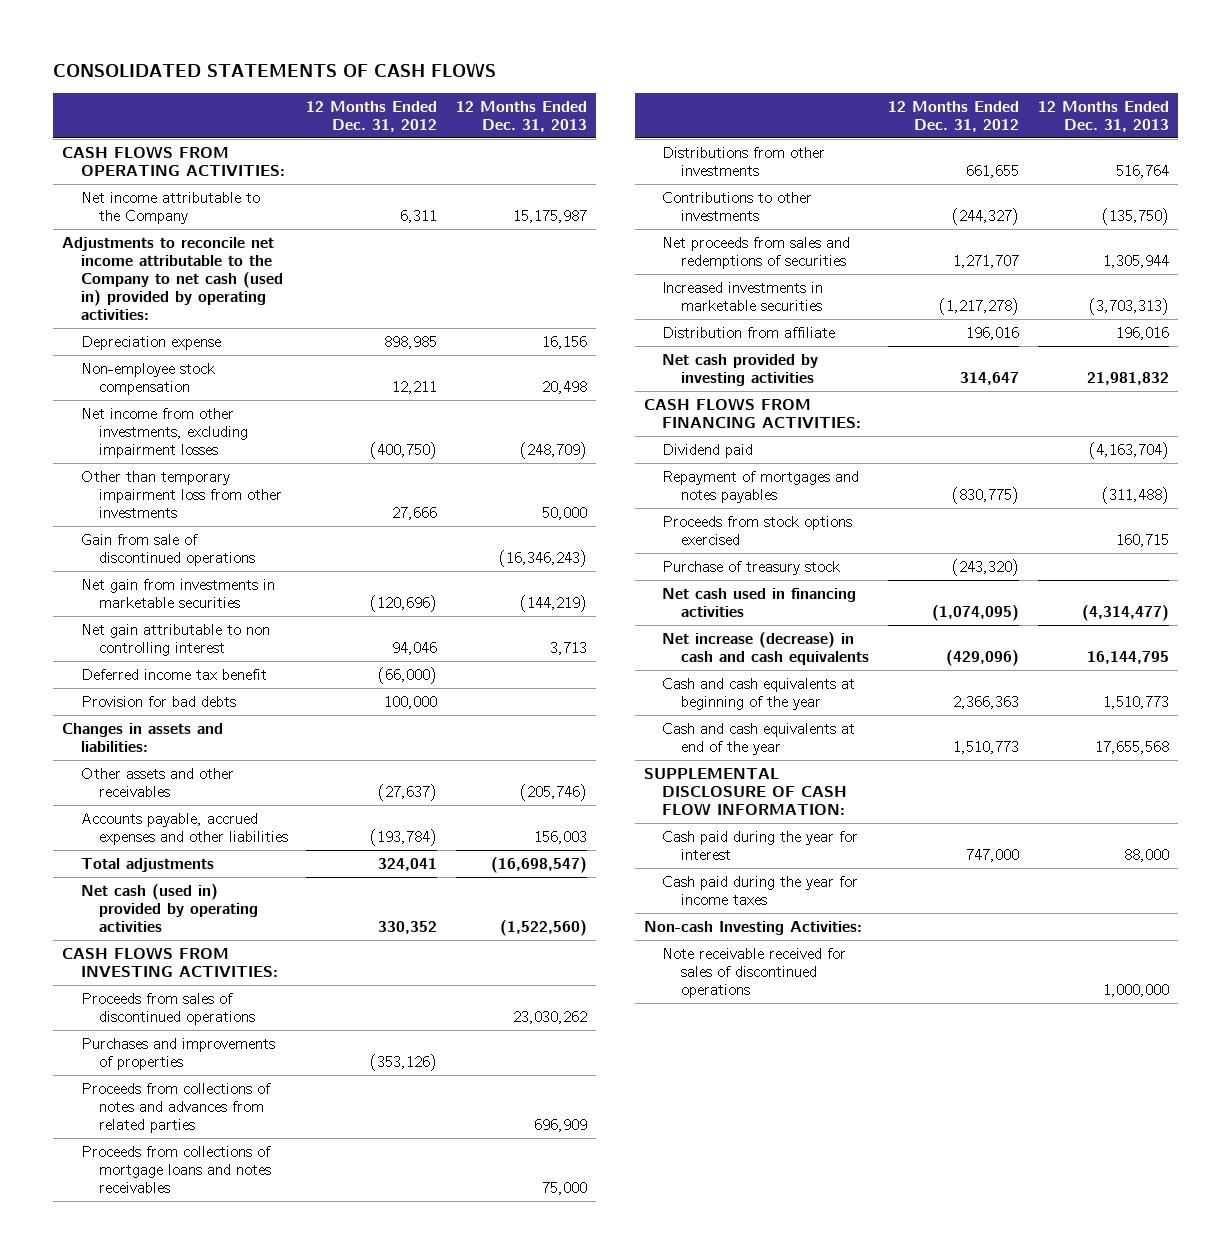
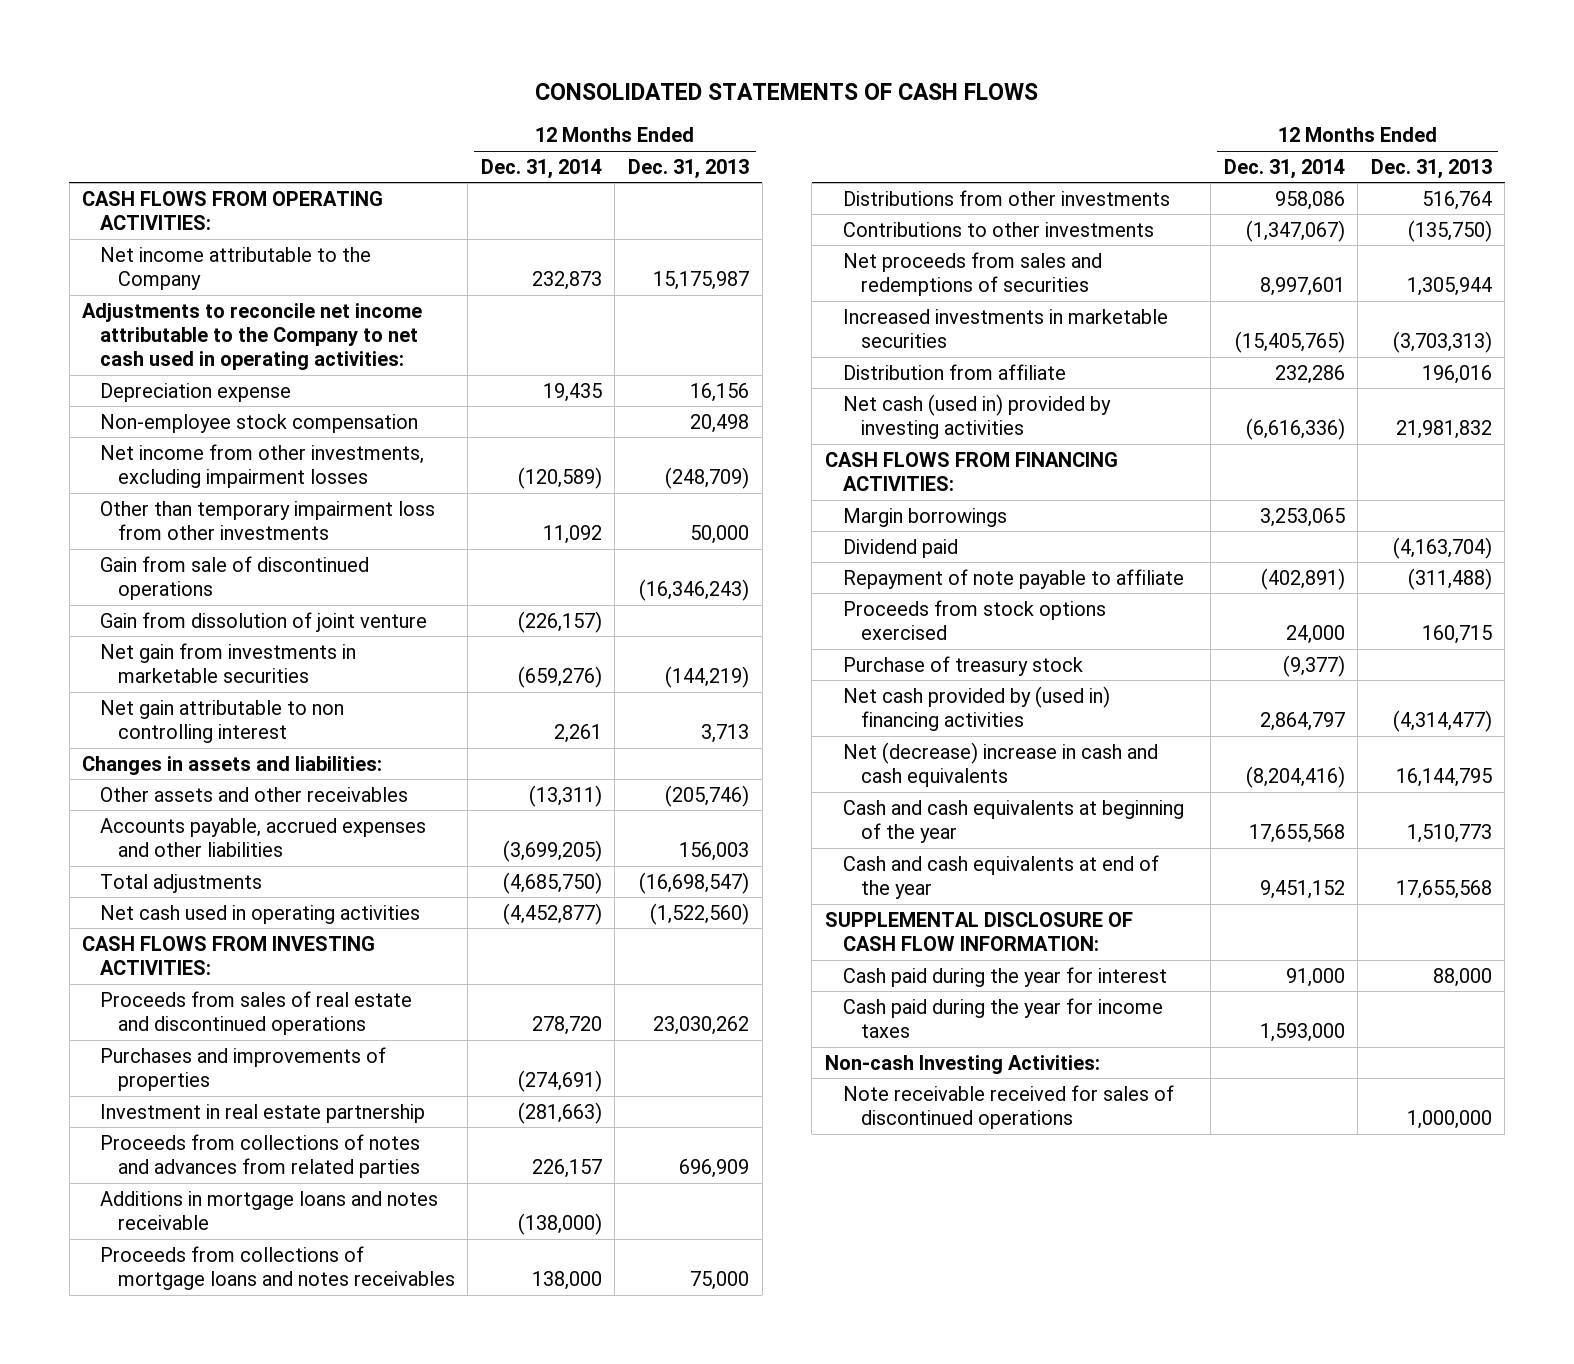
- | 12 Months Ended Dec. 31, 2012 | 12 Months Ended Dec. 31, 2013
+ | 12 Months Ended Dec. 31, 2014 | 12 Months Ended Dec. 31, 2013
- Adjustments to reconcile net income attributable to the Company to net cash (used in) provided by operating activities:
+ Adjustments to reconcile net income attributable to the Company to net cash used in operating activities:
+ Gain from dissolution of joint venture | (226,157) |
- Deferred income tax benefit | (66,000) |
- Provision for bad debts | 100,000 |
- Net cash (used in) provided by operating activities | 330,352 | (1,522,560)
+ Net cash used in operating activities | (4,452,877) | (1,522,560)
- Proceeds from sales of discontinued operations | | 23,030,262
+ Proceeds from sales of real estate and discontinued operations | 278,720 | 23,030,262
+ Investment in real estate partnership | (281,663) |
+ Additions in mortgage loans and notes receivable | (138,000) |
- Net cash provided by investing activities | 314,647 | 21,981,832
+ Net cash (used in) provided by investing activities | (6,616,336) | 21,981,832
+ Margin borrowings | 3,253,065 |
- Repayment of mortgages and notes payables | (830,775) | (311,488)
+ Repayment of note payable to affiliate | (402,891) | (311,488)
- Net cash used in financing activities | (1,074,095) | (4,314,477)
- Net increase (decrease) in cash and cash equivalents | (429,096) | 16,144,795
+ Net cash provided by (used in) financing activities | 2,864,797 | (4,314,477)
+ Net (decrease) increase in cash and cash equivalents | (8,204,416) | 16,144,795

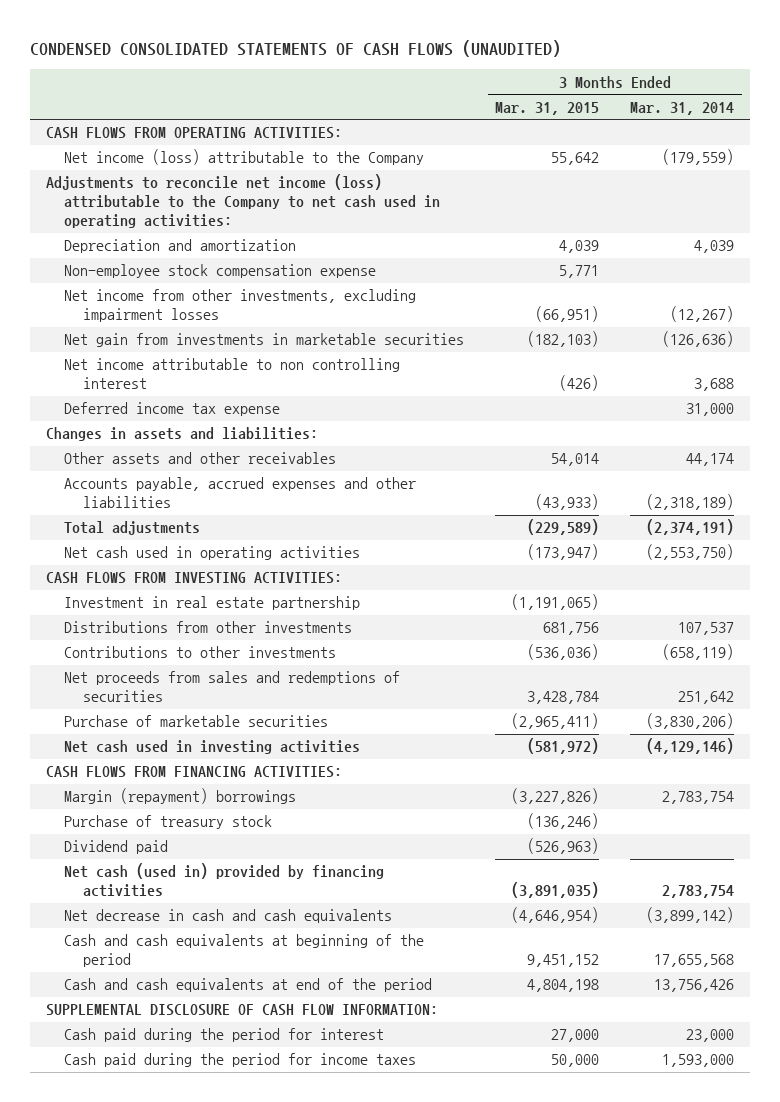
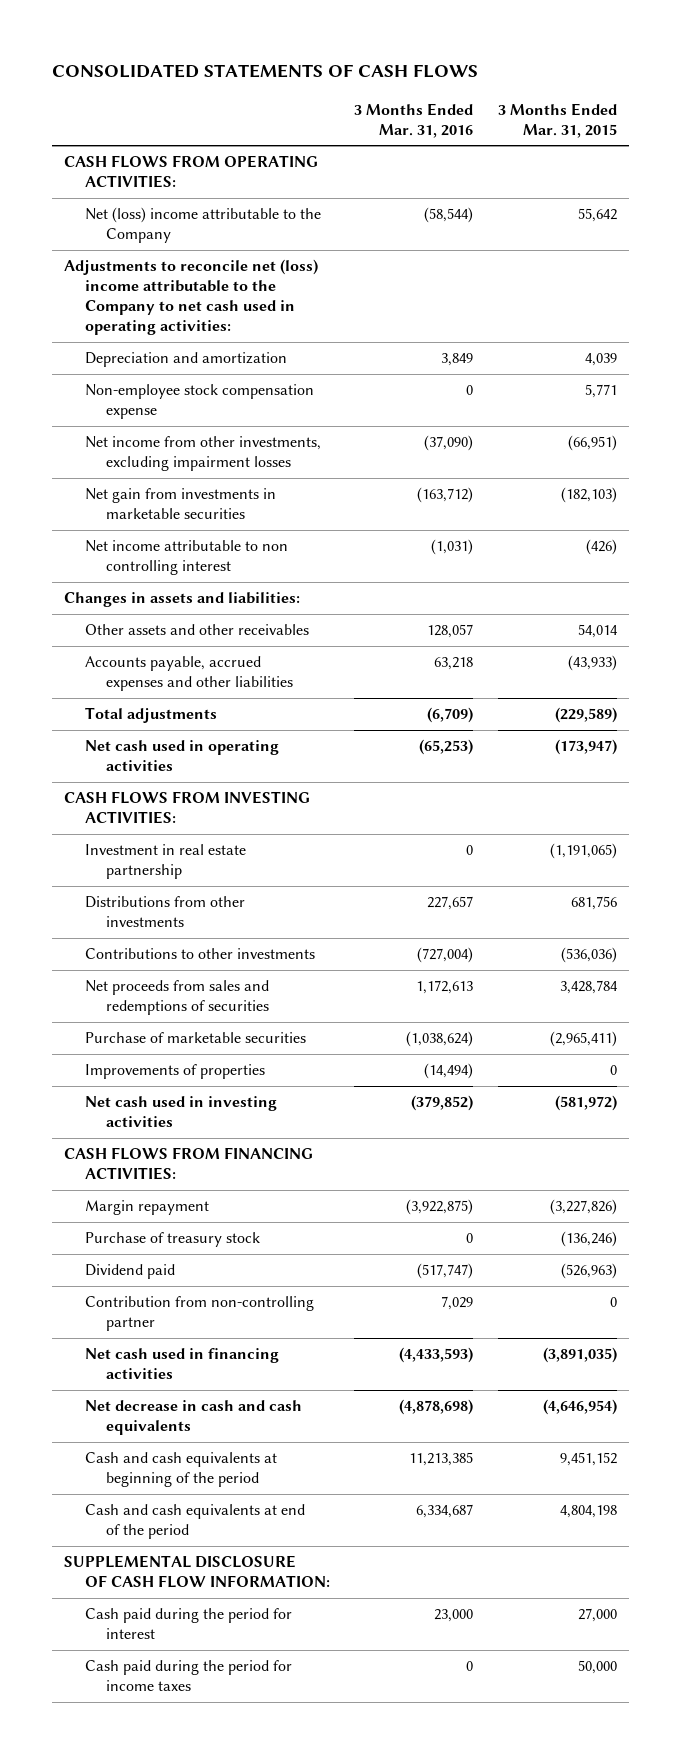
- CONDENSED CONSOLIDATED STATEMENTS OF CASH FLOWS (UNAUDITED)
+ CONSOLIDATED STATEMENTS OF CASH FLOWS
- | 3 Months Ended Mar. 31, 2015 | 3 Months Ended Mar. 31, 2014
+ | 3 Months Ended Mar. 31, 2016 | 3 Months Ended Mar. 31, 2015
- Net income (loss) attributable to the Company | 55,642 | (179,559)
- Adjustments to reconcile net income (loss) attributable to the Company to net cash used in operating activities:
+ Net (loss) income attributable to the Company | (58,544) | 55,642
+ Adjustments to reconcile net (loss) income attributable to the Company to net cash used in operating activities:
- Deferred income tax expense | | 31,000
+ Improvements of properties | (14,494) | 0
- Margin (repayment) borrowings | (3,227,826) | 2,783,754
+ Margin repayment | (3,922,875) | (3,227,826)
- Net cash (used in) provided by financing activities | (3,891,035) | 2,783,754
+ Contribution from non-controlling partner | 7,029 | 0
+ Net cash used in financing activities | (4,433,593) | (3,891,035)

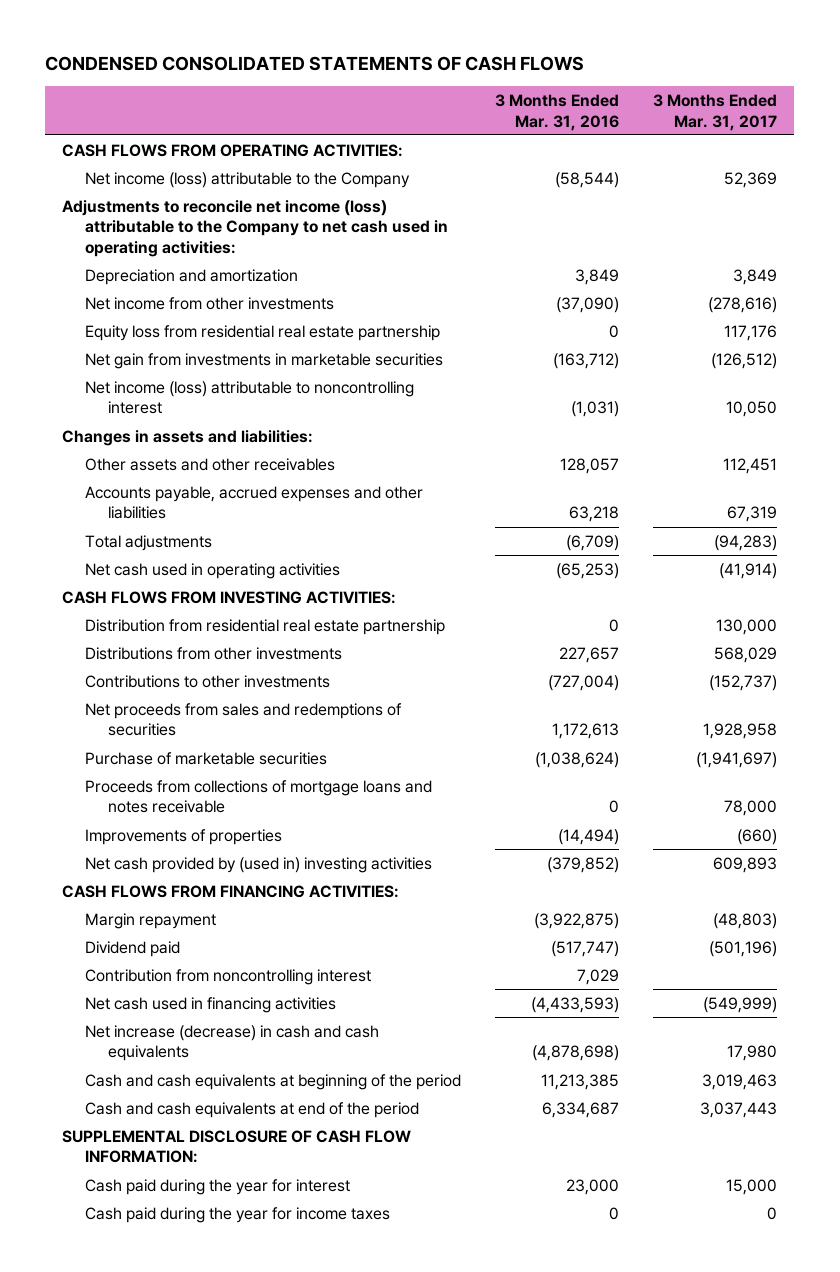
- CONSOLIDATED STATEMENTS OF CASH FLOWS
+ CONDENSED CONSOLIDATED STATEMENTS OF CASH FLOWS
- | 3 Months Ended Mar. 31, 2016 | 3 Months Ended Mar. 31, 2015
+ | 3 Months Ended Mar. 31, 2016 | 3 Months Ended Mar. 31, 2017
- Net (loss) income attributable to the Company | (58,544) | 55,642
- Adjustments to reconcile net (loss) income attributable to the Company to net cash used in operating activities:
+ Net income (loss) attributable to the Company | (58,544) | 52,369
+ Adjustments to reconcile net income (loss) attributable to the Company to net cash used in operating activities:
- Non-employee stock compensation expense | 0 | 5,771
- Net income from other investments, excluding impairment losses | (37,090) | (66,951)
+ Net income from other investments | (37,090) | (278,616)
+ Equity loss from residential real estate partnership | 0 | 117,176
- Net income attributable to non controlling interest | (1,031) | (426)
+ Net income (loss) attributable to noncontrolling interest | (1,031) | 10,050
- Investment in real estate partnership | 0 | (1,191,065)
+ Distribution from residential real estate partnership | 0 | 130,000
+ Proceeds from collections of mortgage loans and notes receivable | 0 | 78,000
- Net cash used in investing activities | (379,852) | (581,972)
+ Net cash provided by (used in) investing activities | (379,852) | 609,893
- Purchase of treasury stock | 0 | (136,246)
- Contribution from non-controlling partner | 7,029 | 0
+ Contribution from noncontrolling interest | 7,029 |
- Net decrease in cash and cash equivalents | (4,878,698) | (4,646,954)
+ Net increase (decrease) in cash and cash equivalents | (4,878,698) | 17,980
- Cash paid during the period for interest | 23,000 | 27,000
- Cash paid during the period for income taxes | 0 | 50,000
+ Cash paid during the year for interest | 23,000 | 15,000
+ Cash paid during the year for income taxes | 0 | 0

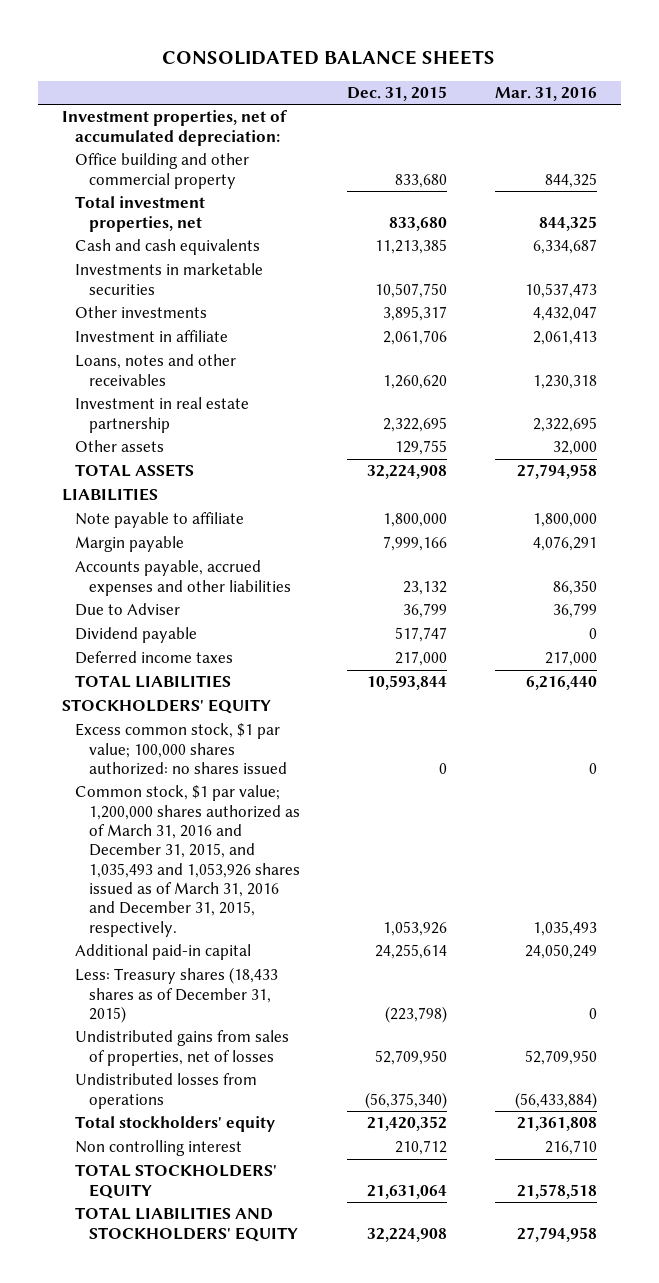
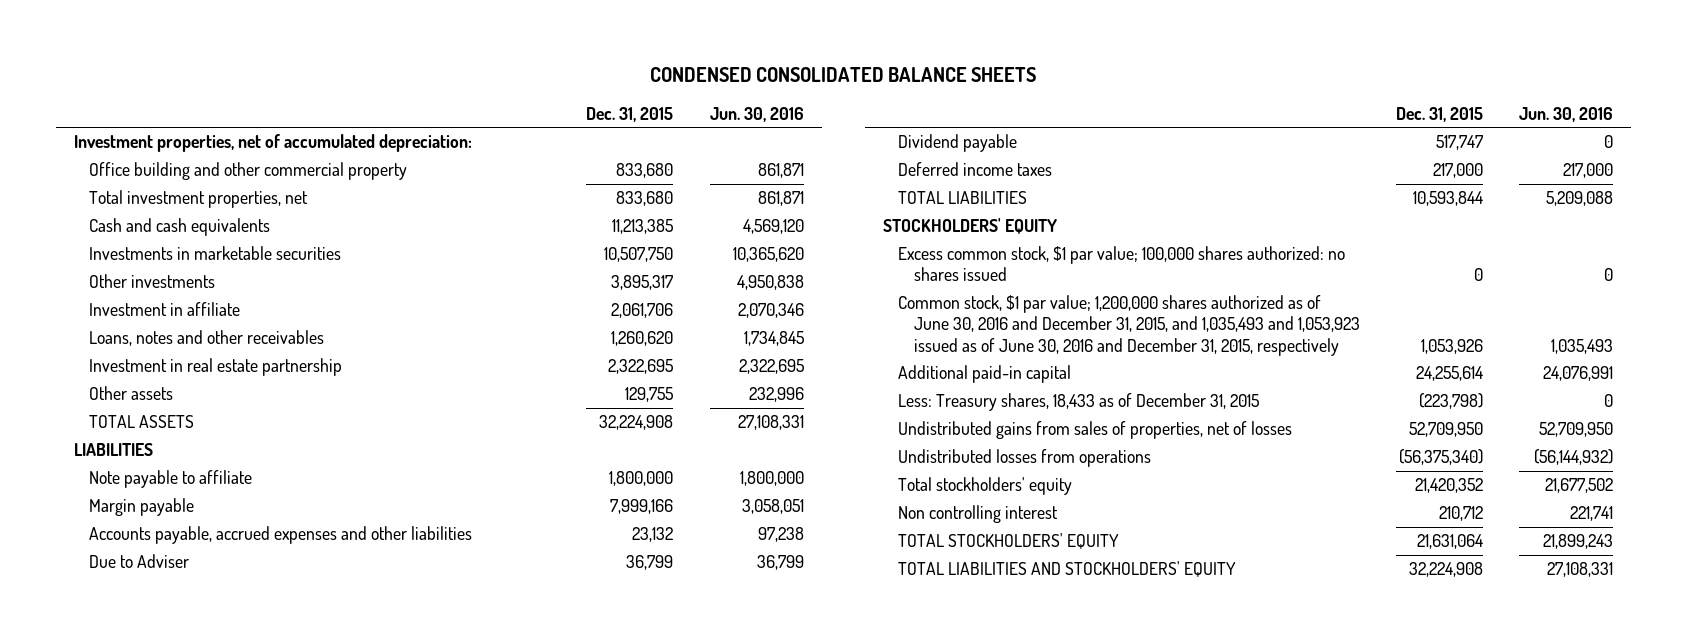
- CONSOLIDATED BALANCE SHEETS
+ CONDENSED CONSOLIDATED BALANCE SHEETS
- | Dec. 31, 2015 | Mar. 31, 2016
+ | Dec. 31, 2015 | Jun. 30, 2016
- Common stock, $1 par value; 1,200,000 shares authorized as of March 31, 2016 and December 31, 2015, and 1,035,493 and 1,053,926 shares issued as of March 31, 2016 and December 31, 2015, respectively. | 1,053,926 | 1,035,493
+ Common stock, $1 par value; 1,200,000 shares authorized as of June 30, 2016 and December 31, 2015, and 1,035,493 and 1,053,923 issued as of June 30, 2016 and December 31, 2015, respectively | 1,053,926 | 1,035,493
- Less: Treasury shares (18,433 shares as of December 31, 2015) | (223,798) | 0
+ Less: Treasury shares, 18,433 as of December 31, 2015 | (223,798) | 0

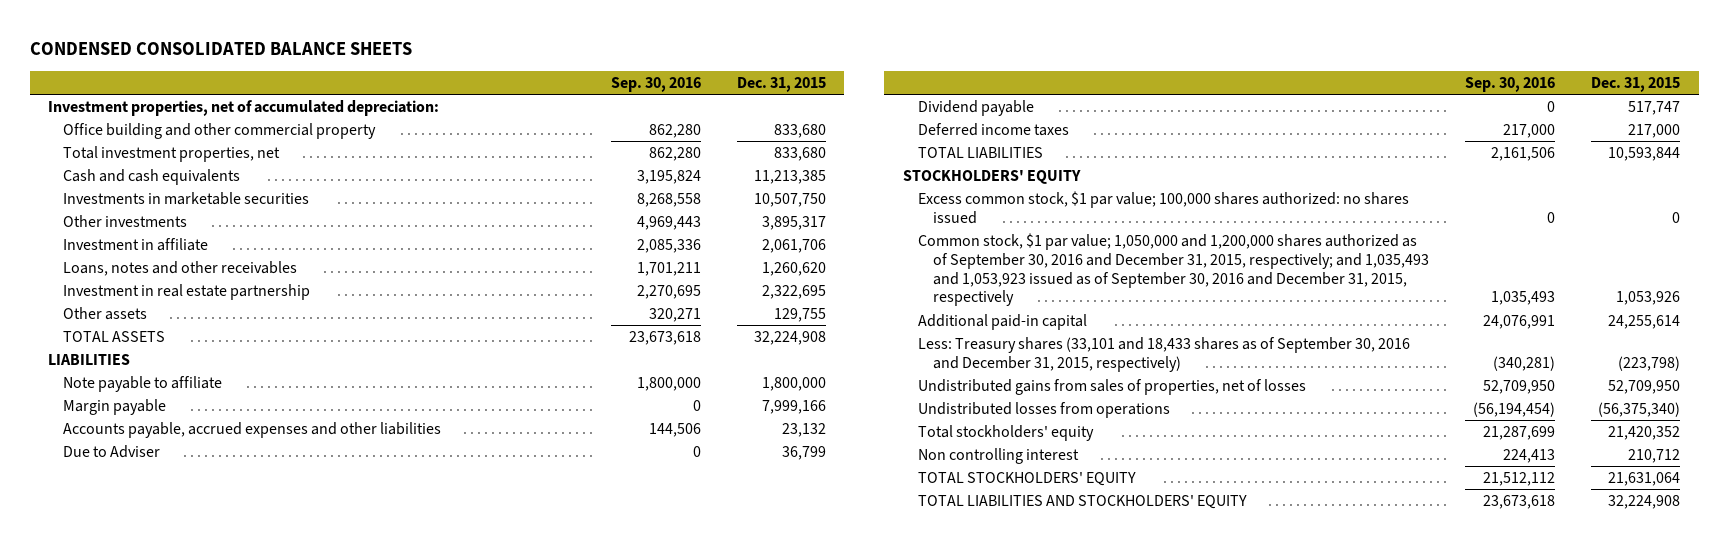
- | Dec. 31, 2015 | Jun. 30, 2016
+ | Sep. 30, 2016 | Dec. 31, 2015
- Common stock, $1 par value; 1,200,000 shares authorized as of June 30, 2016 and December 31, 2015, and 1,035,493 and 1,053,923 issued as of June 30, 2016 and December 31, 2015, respectively | 1,053,926 | 1,035,493
+ Common stock, $1 par value; 1,050,000 and 1,200,000 shares authorized as of September 30, 2016 and December 31, 2015, respectively; and 1,035,493 and 1,053,923 issued as of September 30, 2016 and December 31, 2015, respectively | 1,035,493 | 1,053,926
- Less: Treasury shares, 18,433 as of December 31, 2015 | (223,798) | 0
+ Less: Treasury shares (33,101 and 18,433 shares as of September 30, 2016 and December 31, 2015, respectively) | (340,281) | (223,798)

